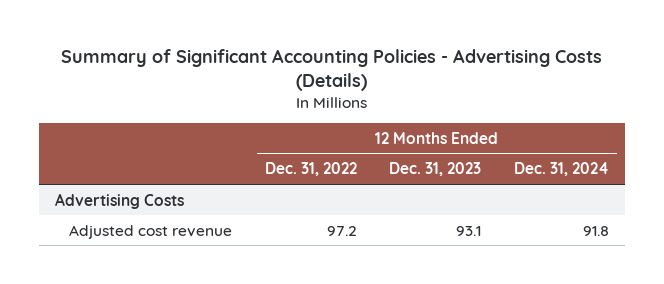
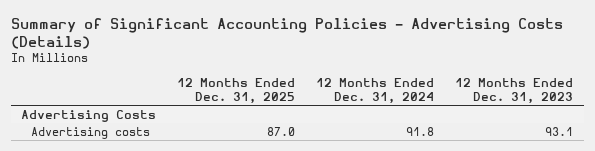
- | 12 Months Ended Dec. 31, 2022 | 12 Months Ended Dec. 31, 2023 | 12 Months Ended Dec. 31, 2024
+ | 12 Months Ended Dec. 31, 2025 | 12 Months Ended Dec. 31, 2024 | 12 Months Ended Dec. 31, 2023
- Adjusted cost revenue | 97.2 | 93.1 | 91.8
+ Advertising costs | 87.0 | 91.8 | 93.1

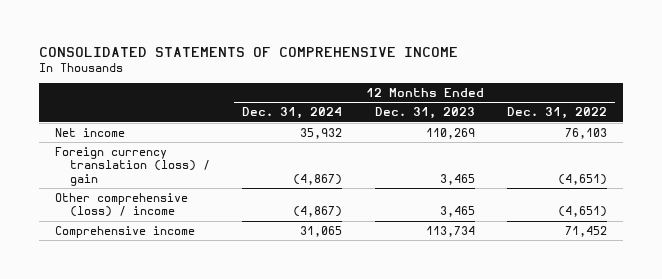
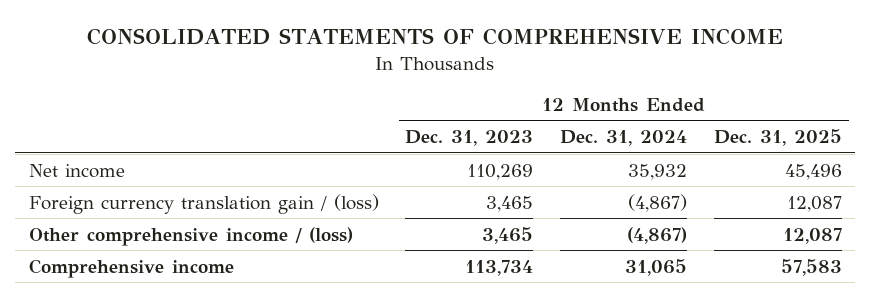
- | 12 Months Ended Dec. 31, 2024 | 12 Months Ended Dec. 31, 2023 | 12 Months Ended Dec. 31, 2022
+ | 12 Months Ended Dec. 31, 2023 | 12 Months Ended Dec. 31, 2024 | 12 Months Ended Dec. 31, 2025
- Foreign currency translation (loss) / gain | (4,867) | 3,465 | (4,651)
- Other comprehensive (loss) / income | (4,867) | 3,465 | (4,651)
+ Foreign currency translation gain / (loss) | 3,465 | (4,867) | 12,087
+ Other comprehensive income / (loss) | 3,465 | (4,867) | 12,087

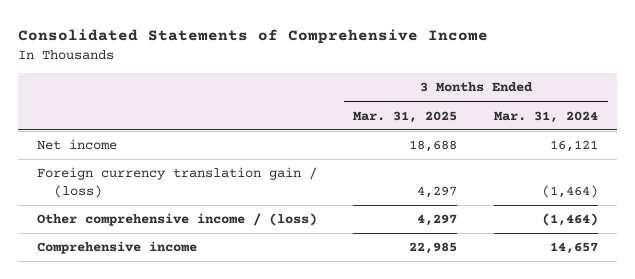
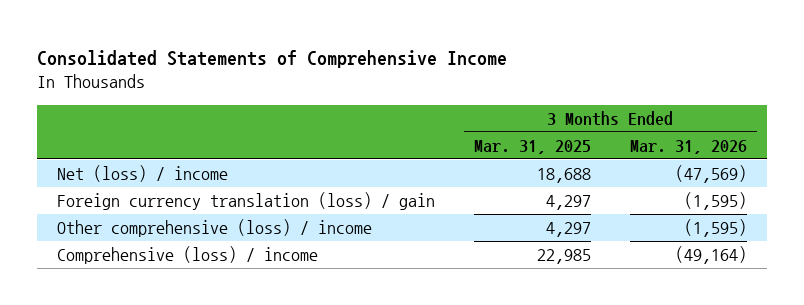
- | 3 Months Ended Mar. 31, 2025 | 3 Months Ended Mar. 31, 2024
+ | 3 Months Ended Mar. 31, 2025 | 3 Months Ended Mar. 31, 2026
- Net income | 18,688 | 16,121
- Foreign currency translation gain / (loss) | 4,297 | (1,464)
- Other comprehensive income / (loss) | 4,297 | (1,464)
- Comprehensive income | 22,985 | 14,657
+ Net (loss) / income | 18,688 | (47,569)
+ Foreign currency translation (loss) / gain | 4,297 | (1,595)
+ Other comprehensive (loss) / income | 4,297 | (1,595)
+ Comprehensive (loss) / income | 22,985 | (49,164)

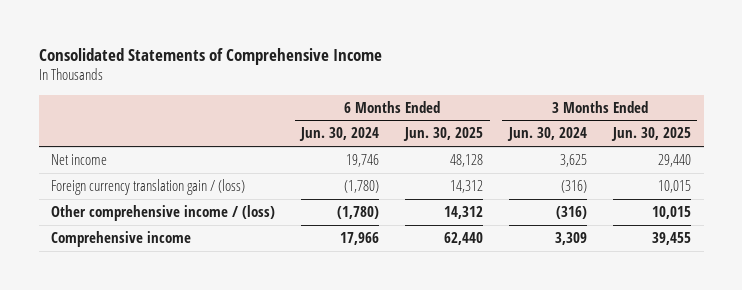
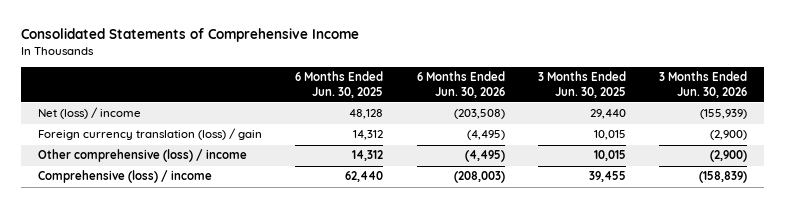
- | 6 Months Ended Jun. 30, 2024 | 6 Months Ended Jun. 30, 2025 | 3 Months Ended Jun. 30, 2024 | 3 Months Ended Jun. 30, 2025
+ | 6 Months Ended Jun. 30, 2025 | 6 Months Ended Jun. 30, 2026 | 3 Months Ended Jun. 30, 2025 | 3 Months Ended Jun. 30, 2026
- Net income | 19,746 | 48,128 | 3,625 | 29,440
- Foreign currency translation gain / (loss) | (1,780) | 14,312 | (316) | 10,015
- Other comprehensive income / (loss) | (1,780) | 14,312 | (316) | 10,015
- Comprehensive income | 17,966 | 62,440 | 3,309 | 39,455
+ Net (loss) / income | 48,128 | (203,508) | 29,440 | (155,939)
+ Foreign currency translation (loss) / gain | 14,312 | (4,495) | 10,015 | (2,900)
+ Other comprehensive (loss) / income | 14,312 | (4,495) | 10,015 | (2,900)
+ Comprehensive (loss) / income | 62,440 | (208,003) | 39,455 | (158,839)

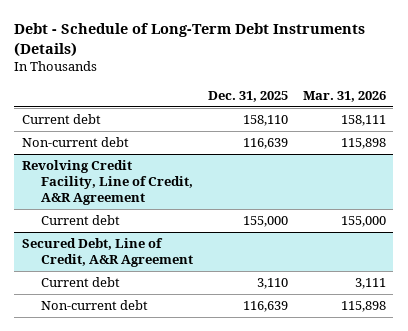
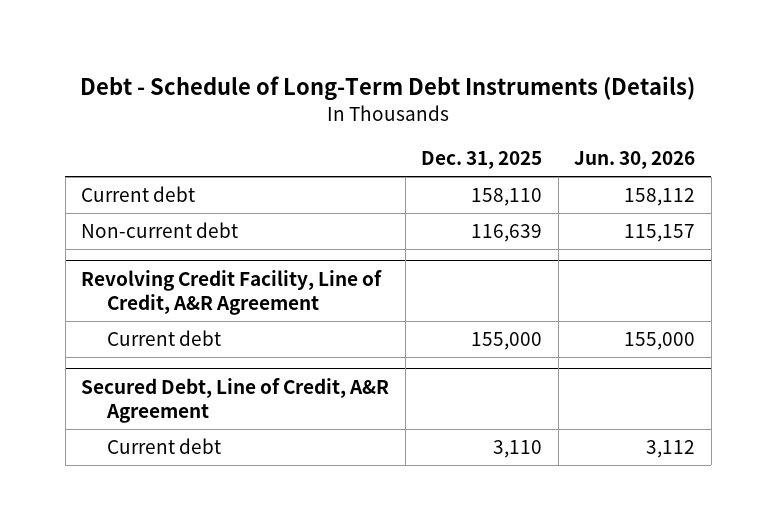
- | Dec. 31, 2025 | Mar. 31, 2026
+ | Dec. 31, 2025 | Jun. 30, 2026
@ Secured Debt, Line of Credit, A&R Agreement
- Non-current debt | 116,639 | 115,898

